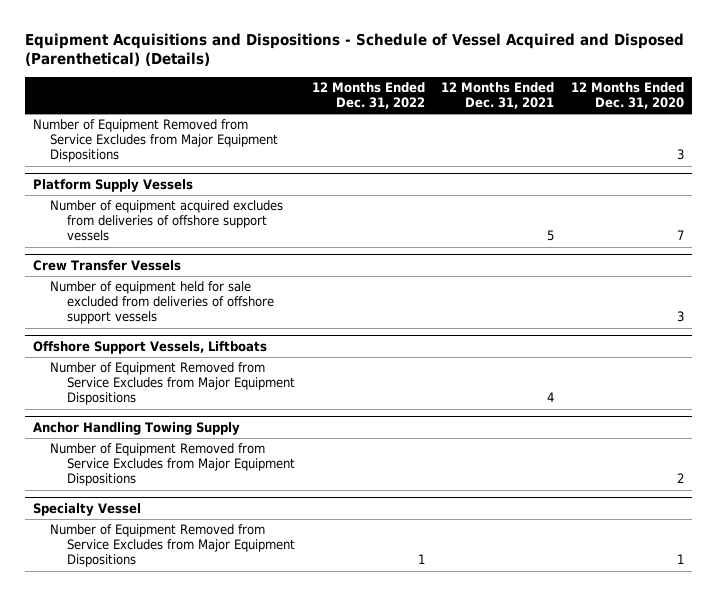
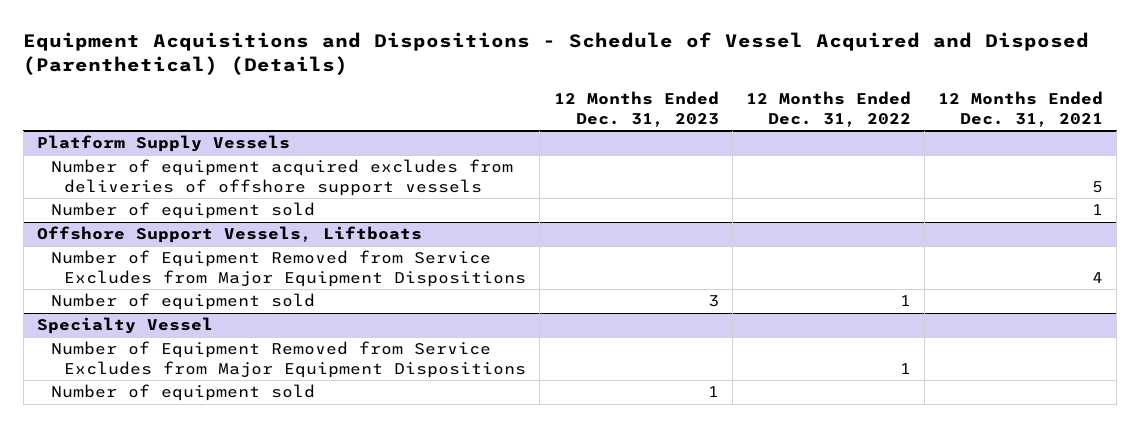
- | 12 Months Ended Dec. 31, 2022 | 12 Months Ended Dec. 31, 2021 | 12 Months Ended Dec. 31, 2020
+ | 12 Months Ended Dec. 31, 2023 | 12 Months Ended Dec. 31, 2022 | 12 Months Ended Dec. 31, 2021
- Number of Equipment Removed from Service Excludes from Major Equipment Dispositions | | | 3
- Crew Transfer Vessels
- Number of equipment held for sale excluded from deliveries of offshore support vessels | | | 3
@ Platform Supply Vessels
+ Number of equipment sold | | | 1
- Anchor Handling Towing Supply
- Number of Equipment Removed from Service Excludes from Major Equipment Dispositions | | | 2
@ Offshore Support Vessels, Liftboats
+ Number of equipment sold | 3 | 1 |
@ Specialty Vessel
+ Number of equipment sold | 1 | |

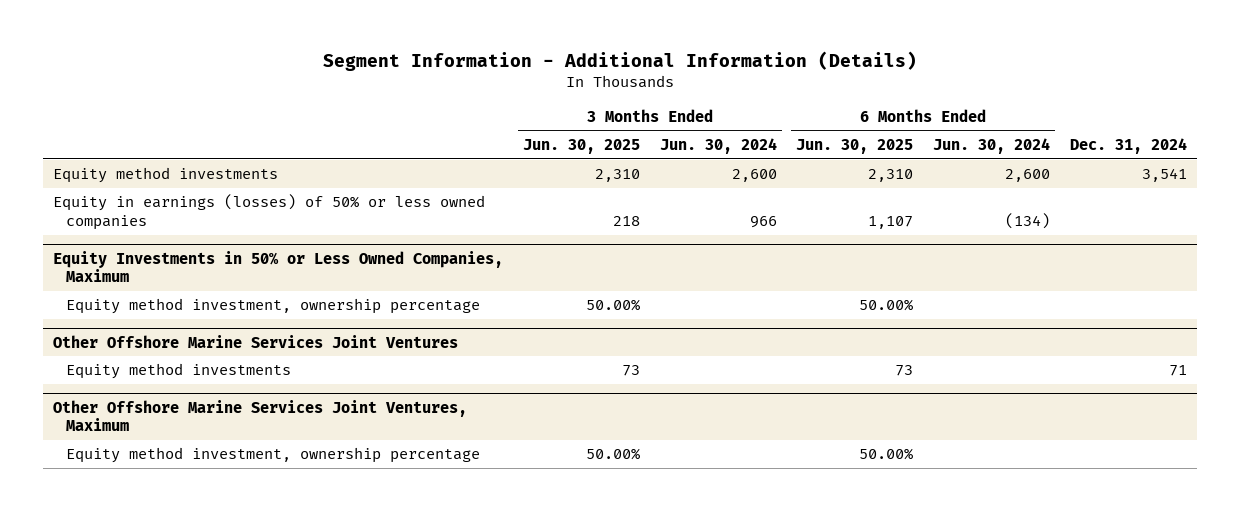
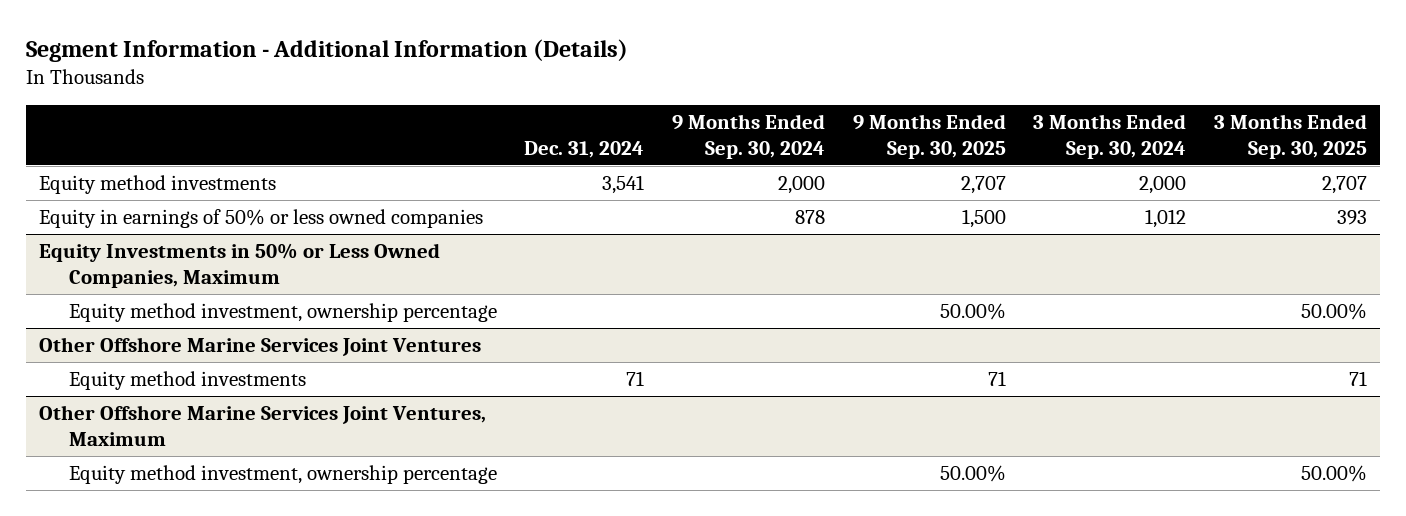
- | 3 Months Ended Jun. 30, 2025 | 3 Months Ended Jun. 30, 2024 | 6 Months Ended Jun. 30, 2025 | 6 Months Ended Jun. 30, 2024 | Dec. 31, 2024
+ | Dec. 31, 2024 | 9 Months Ended Sep. 30, 2024 | 9 Months Ended Sep. 30, 2025 | 3 Months Ended Sep. 30, 2024 | 3 Months Ended Sep. 30, 2025
- Equity in earnings (losses) of 50% or less owned companies | 218 | 966 | 1,107 | (134) |
+ Equity in earnings of 50% or less owned companies | | 878 | 1,500 | 1,012 | 393

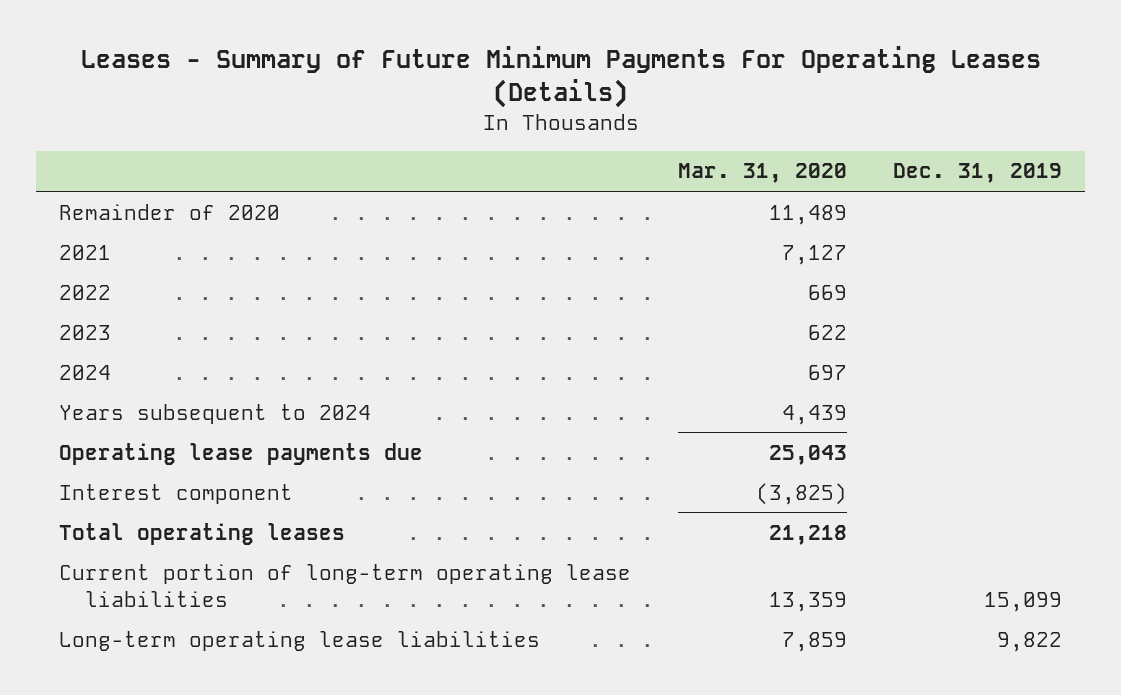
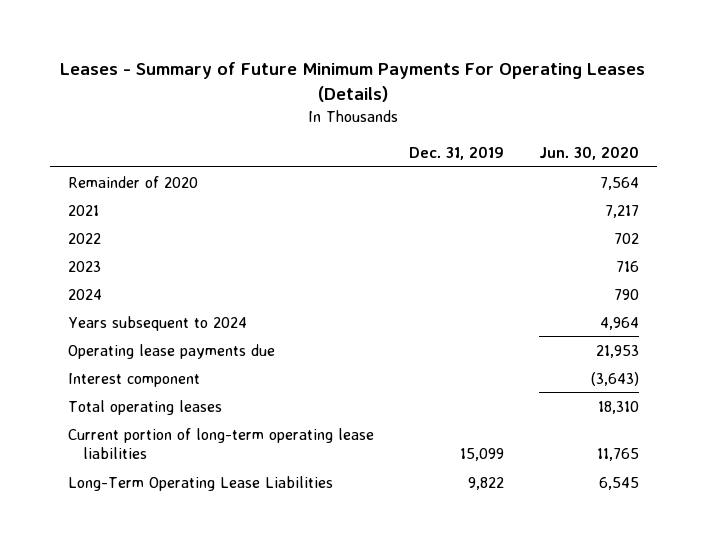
- | Mar. 31, 2020 | Dec. 31, 2019
+ | Dec. 31, 2019 | Jun. 30, 2020
- Long-term operating lease liabilities | 7,859 | 9,822
+ Long-Term Operating Lease Liabilities | 9,822 | 6,545

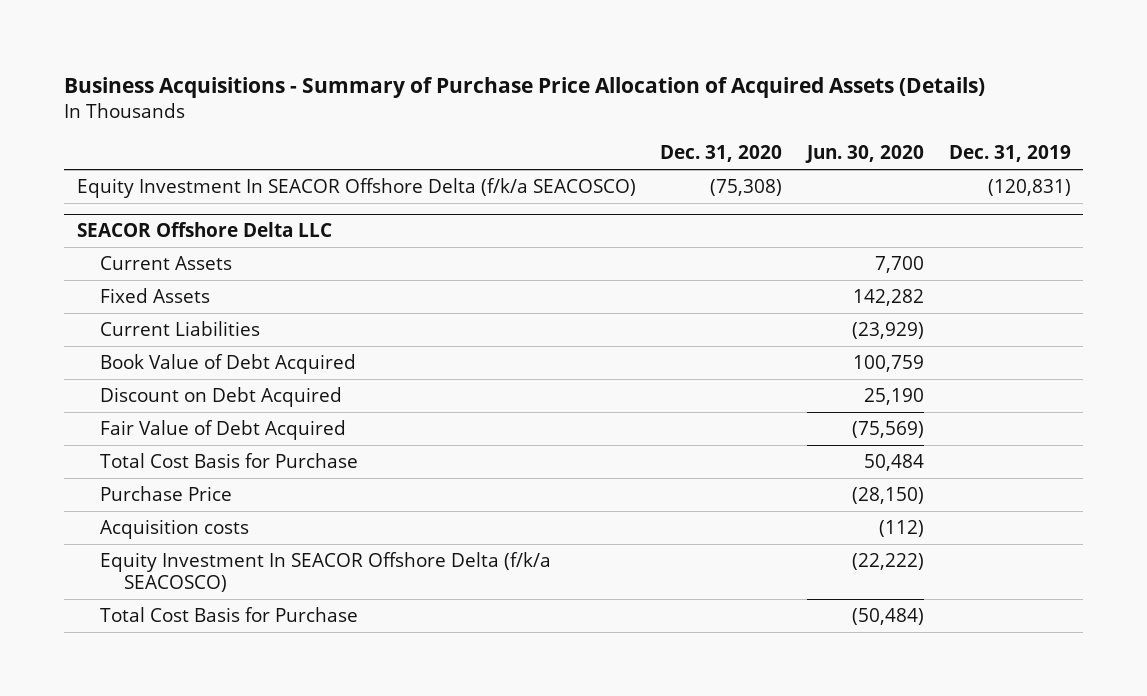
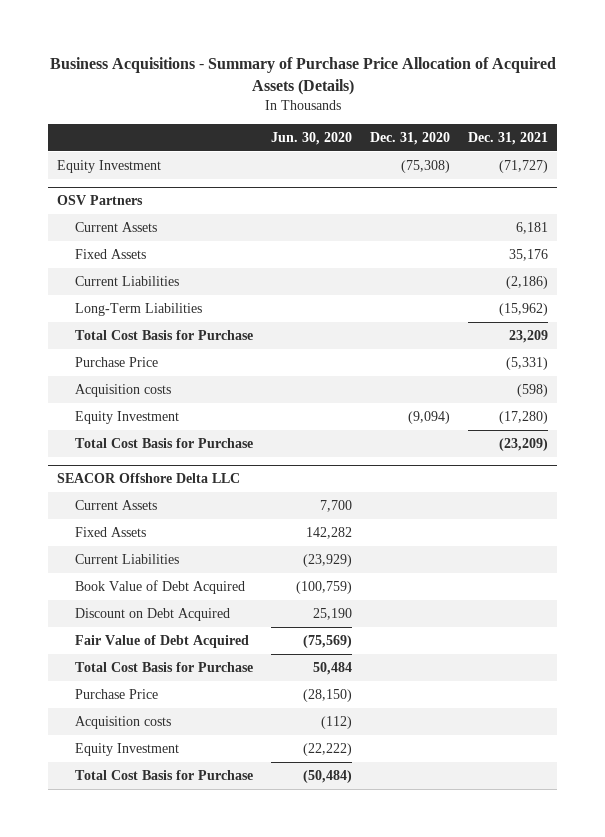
- | Dec. 31, 2020 | Jun. 30, 2020 | Dec. 31, 2019
+ | Jun. 30, 2020 | Dec. 31, 2020 | Dec. 31, 2021
- Equity Investment In SEACOR Offshore Delta (f/k/a SEACOSCO) | (75,308) | | (120,831)
+ Equity Investment | | (75,308) | (71,727)
+ OSV Partners
+ Current Assets | | | 6,181
+ Fixed Assets | | | 35,176
+ Current Liabilities | | | (2,186)
+ Long-Term Liabilities | | | (15,962)
+ Total Cost Basis for Purchase | | | 23,209
+ Purchase Price | | | (5,331)
+ Acquisition costs | | | (598)
+ Equity Investment | | (9,094) | (17,280)
+ Total Cost Basis for Purchase | | | (23,209)
@ SEACOR Offshore Delta LLC
- Book Value of Debt Acquired | | 100,759 |
+ Book Value of Debt Acquired | (100,759) | |
- Equity Investment In SEACOR Offshore Delta (f/k/a SEACOSCO) | | (22,222) |
+ Equity Investment | (22,222) | |

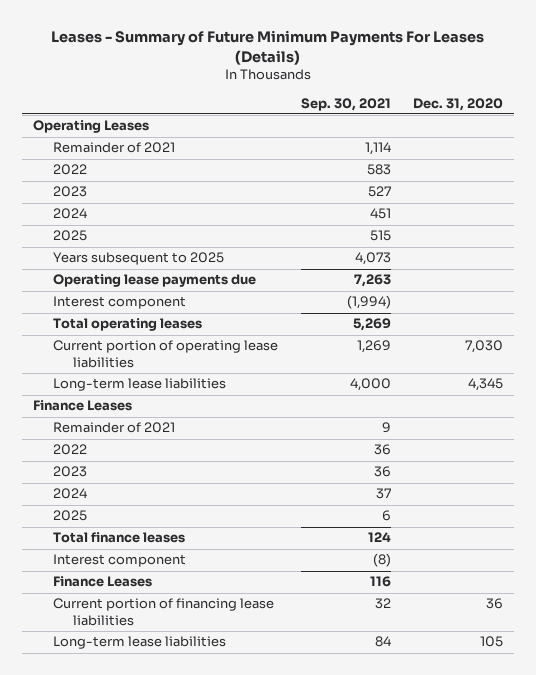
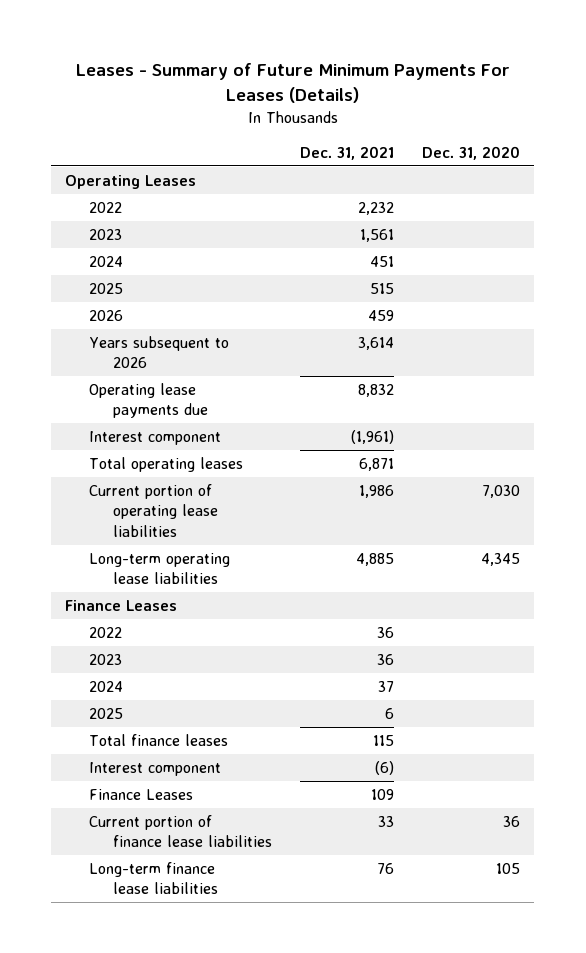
- | Sep. 30, 2021 | Dec. 31, 2020
+ | Dec. 31, 2021 | Dec. 31, 2020
- Remainder of 2021 | 1,114 |
- Years subsequent to 2025 | 4,073 |
+ 2026 | 459 |
+ Years subsequent to 2026 | 3,614 |
- Long-term lease liabilities | 4,000 | 4,345
+ Long-term operating lease liabilities | 4,885 | 4,345
- Remainder of 2021 | 9 |
- Current portion of financing lease liabilities | 32 | 36
- Long-term lease liabilities | 84 | 105
+ Current portion of finance lease liabilities | 33 | 36
+ Long-term finance lease liabilities | 76 | 105

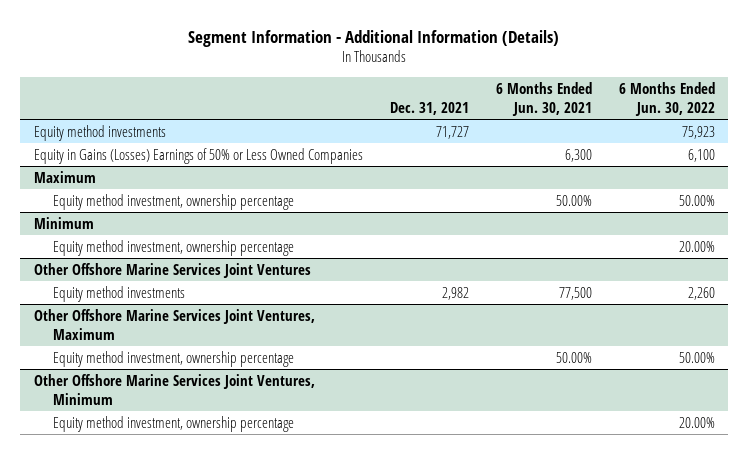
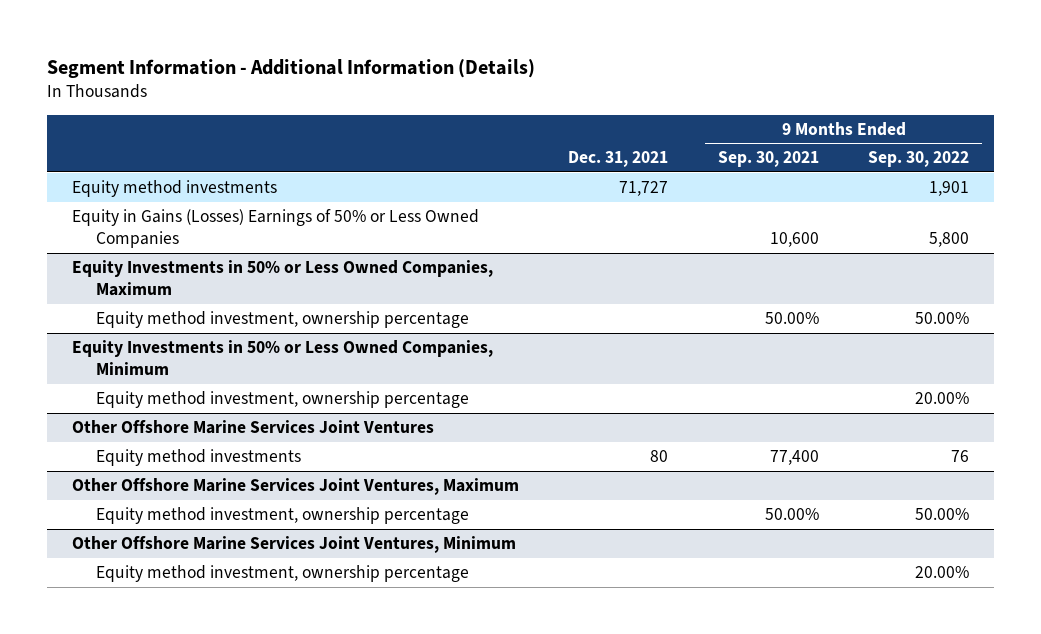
- | Dec. 31, 2021 | 6 Months Ended Jun. 30, 2021 | 6 Months Ended Jun. 30, 2022
+ | Dec. 31, 2021 | 9 Months Ended Sep. 30, 2021 | 9 Months Ended Sep. 30, 2022
- Maximum
+ Equity Investments in 50% or Less Owned Companies, Maximum
- Minimum
+ Equity Investments in 50% or Less Owned Companies, Minimum
@ Other Offshore Marine Services Joint Ventures
- Equity method investments | 2,982 | 77,500 | 2,260
+ Equity method investments | 80 | 77,400 | 76

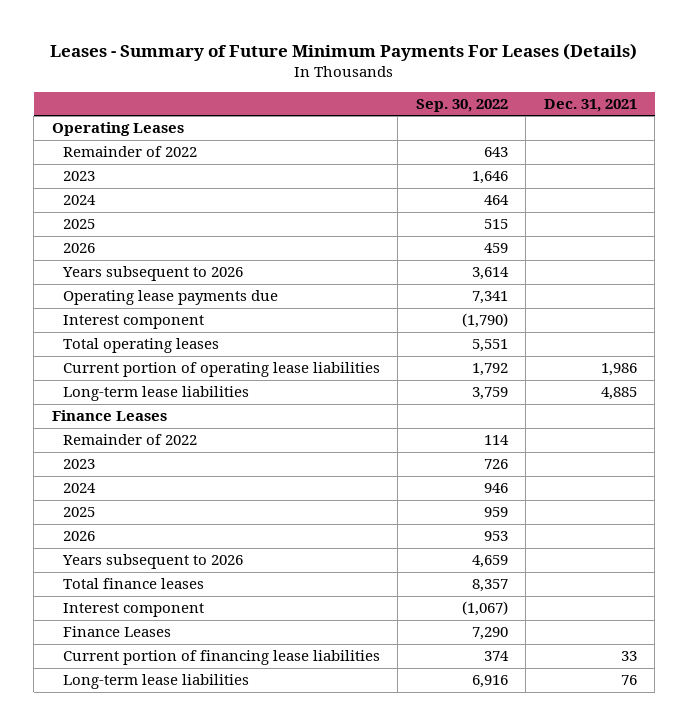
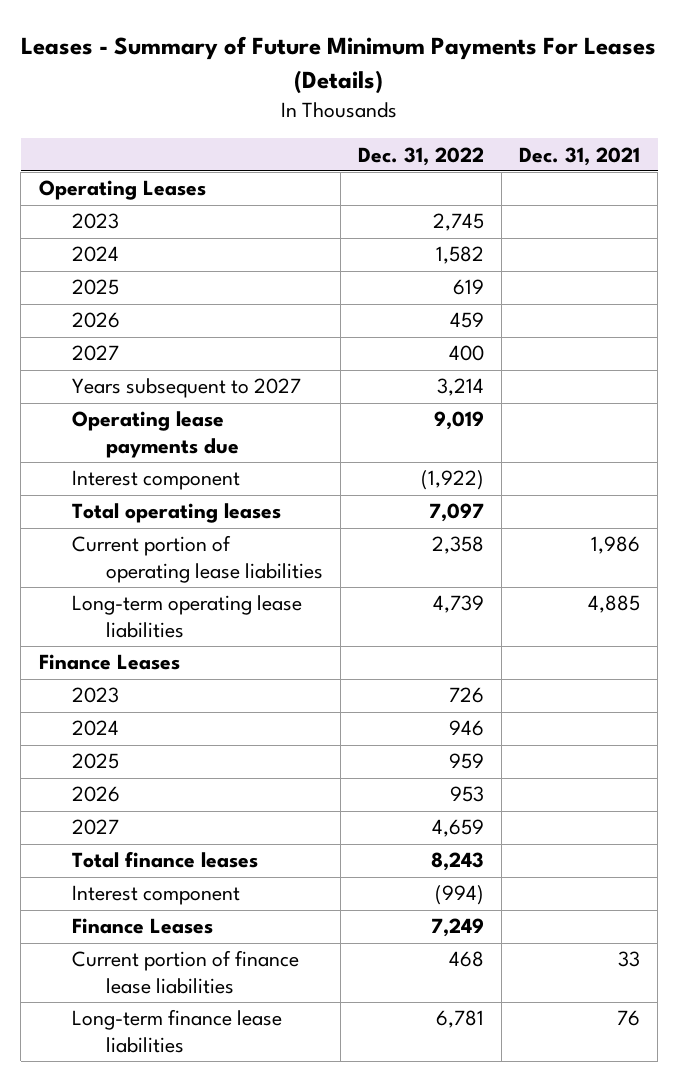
- | Sep. 30, 2022 | Dec. 31, 2021
+ | Dec. 31, 2022 | Dec. 31, 2021
- Remainder of 2022 | 643 |
- Years subsequent to 2026 | 3,614 |
+ 2027 | 400 |
+ Years subsequent to 2027 | 3,214 |
- Long-term lease liabilities | 3,759 | 4,885
+ Long-term operating lease liabilities | 4,739 | 4,885
- Remainder of 2022 | 114 |
- Years subsequent to 2026 | 4,659 |
+ 2027 | 4,659 |
- Current portion of financing lease liabilities | 374 | 33
- Long-term lease liabilities | 6,916 | 76
+ Current portion of finance lease liabilities | 468 | 33
+ Long-term finance lease liabilities | 6,781 | 76

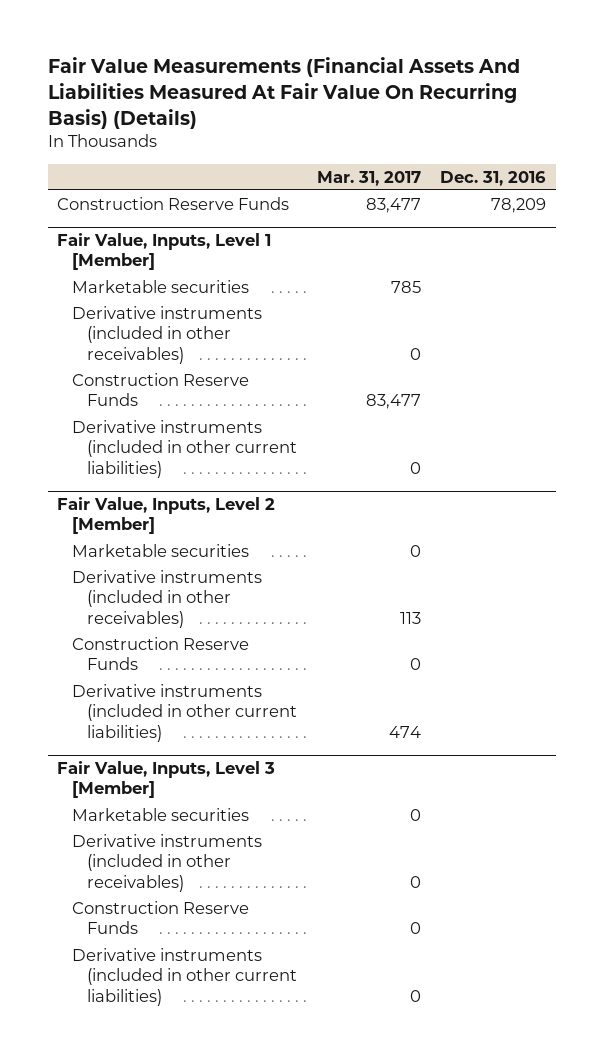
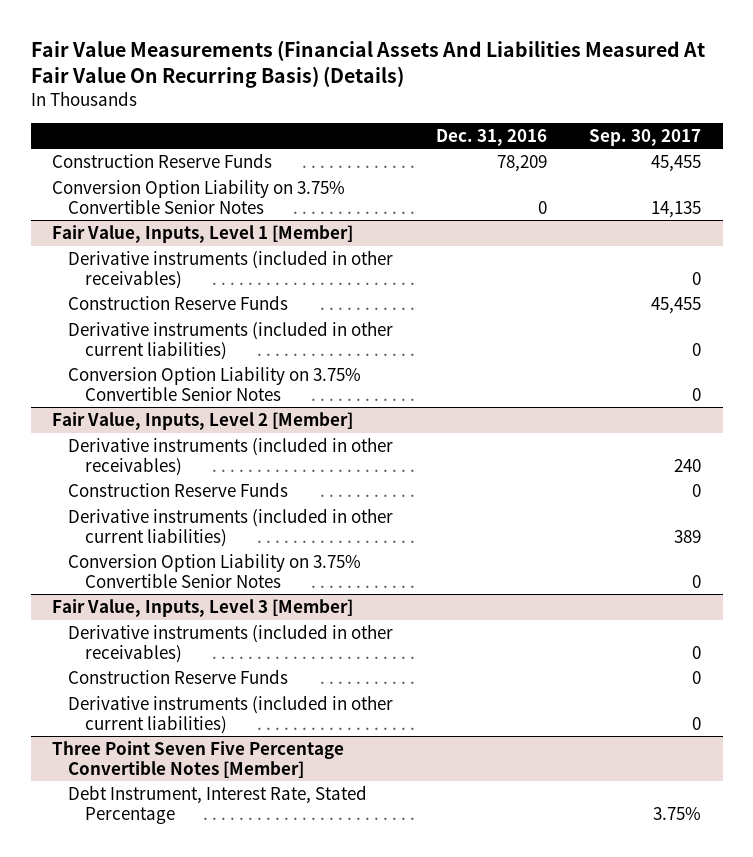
- | Mar. 31, 2017 | Dec. 31, 2016
+ | Dec. 31, 2016 | Sep. 30, 2017
+ Conversion Option Liability on 3.75% Convertible Senior Notes | 0 | 14,135
@ Fair Value, Inputs, Level 1 [Member]
- Marketable securities | 785 |
+ Conversion Option Liability on 3.75% Convertible Senior Notes | | 0
@ Fair Value, Inputs, Level 2 [Member]
- Marketable securities | 0 |
+ Conversion Option Liability on 3.75% Convertible Senior Notes | | 0
@ Fair Value, Inputs, Level 3 [Member]
- Marketable securities | 0 |
+ Three Point Seven Five Percentage Convertible Notes [Member]
+ Debt Instrument, Interest Rate, Stated Percentage | | 3.75%

